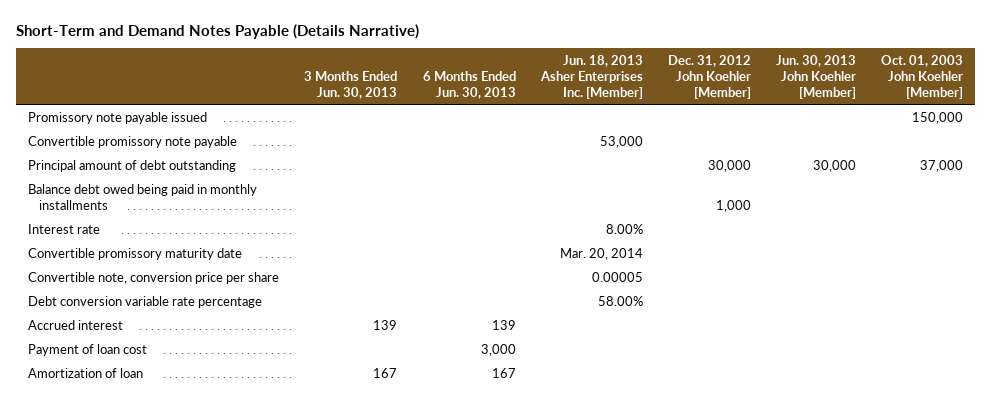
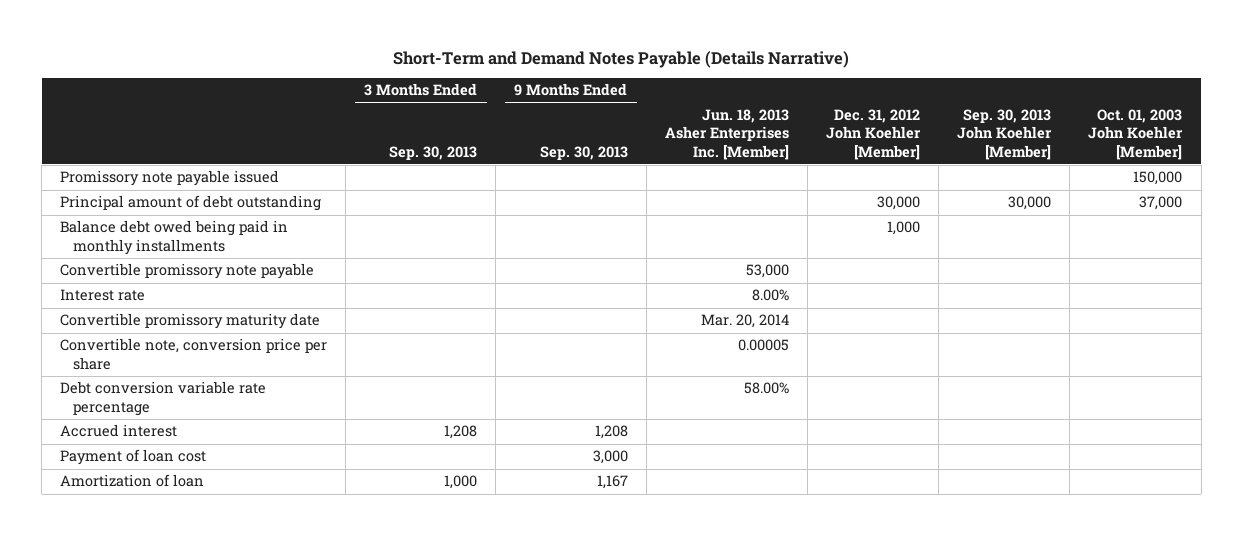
- | 3 Months Ended Jun. 30, 2013 | 6 Months Ended Jun. 30, 2013 | Jun. 18, 2013 Asher Enterprises Inc. [Member] | Dec. 31, 2012 John Koehler [Member] | Jun. 30, 2013 John Koehler [Member] | Oct. 01, 2003 John Koehler [Member]
+ | 3 Months Ended Sep. 30, 2013 | 9 Months Ended Sep. 30, 2013 | Jun. 18, 2013 Asher Enterprises Inc. [Member] | Dec. 31, 2012 John Koehler [Member] | Sep. 30, 2013 John Koehler [Member] | Oct. 01, 2003 John Koehler [Member]
moved down: Convertible promissory note payable | | | 53,000 | | |

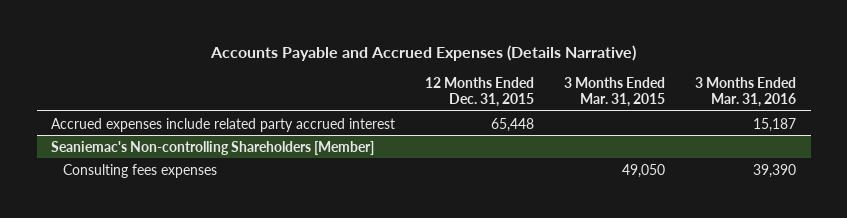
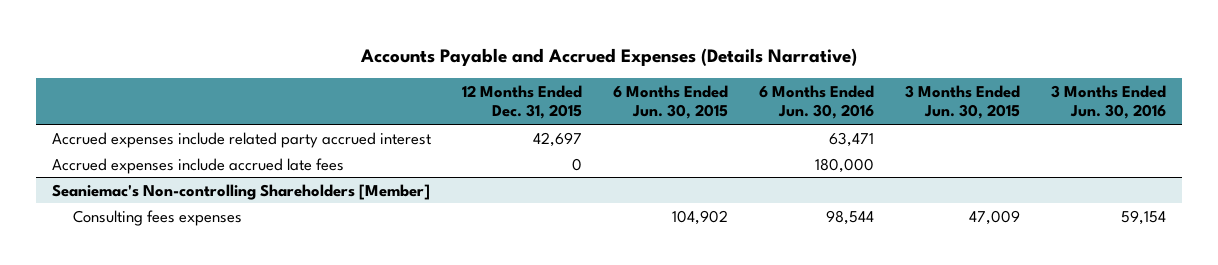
- | 12 Months Ended Dec. 31, 2015 | 3 Months Ended Mar. 31, 2015 | 3 Months Ended Mar. 31, 2016
+ | 12 Months Ended Dec. 31, 2015 | 6 Months Ended Jun. 30, 2015 | 6 Months Ended Jun. 30, 2016 | 3 Months Ended Jun. 30, 2015 | 3 Months Ended Jun. 30, 2016
- Accrued expenses include related party accrued interest | 65,448 | | 15,187
+ Accrued expenses include related party accrued interest | 42,697 | | 63,471 | |
+ Accrued expenses include accrued late fees | 0 | | 180,000 | |

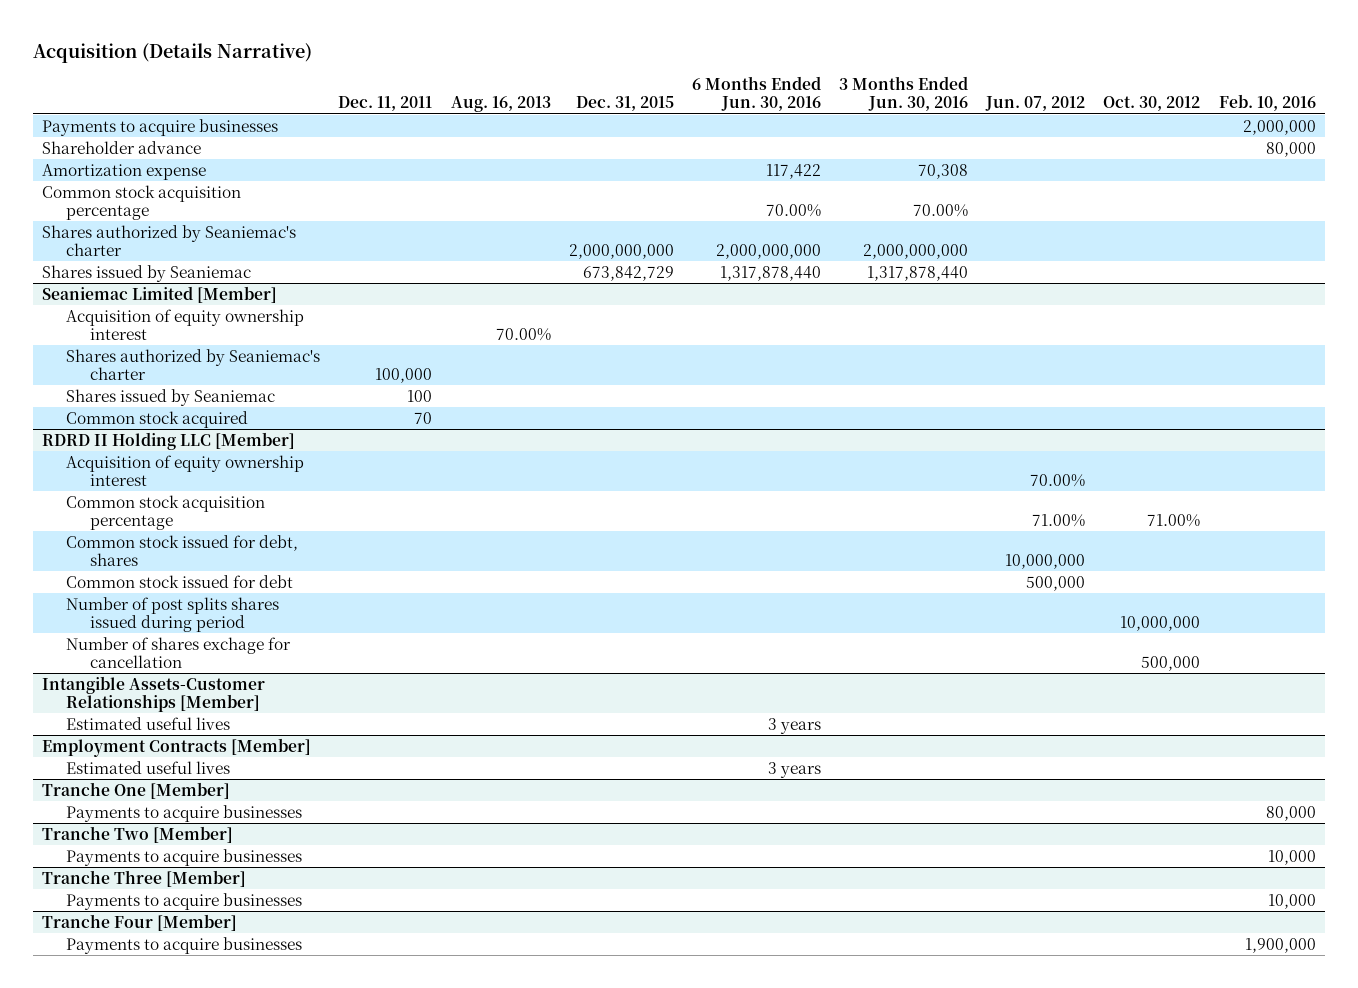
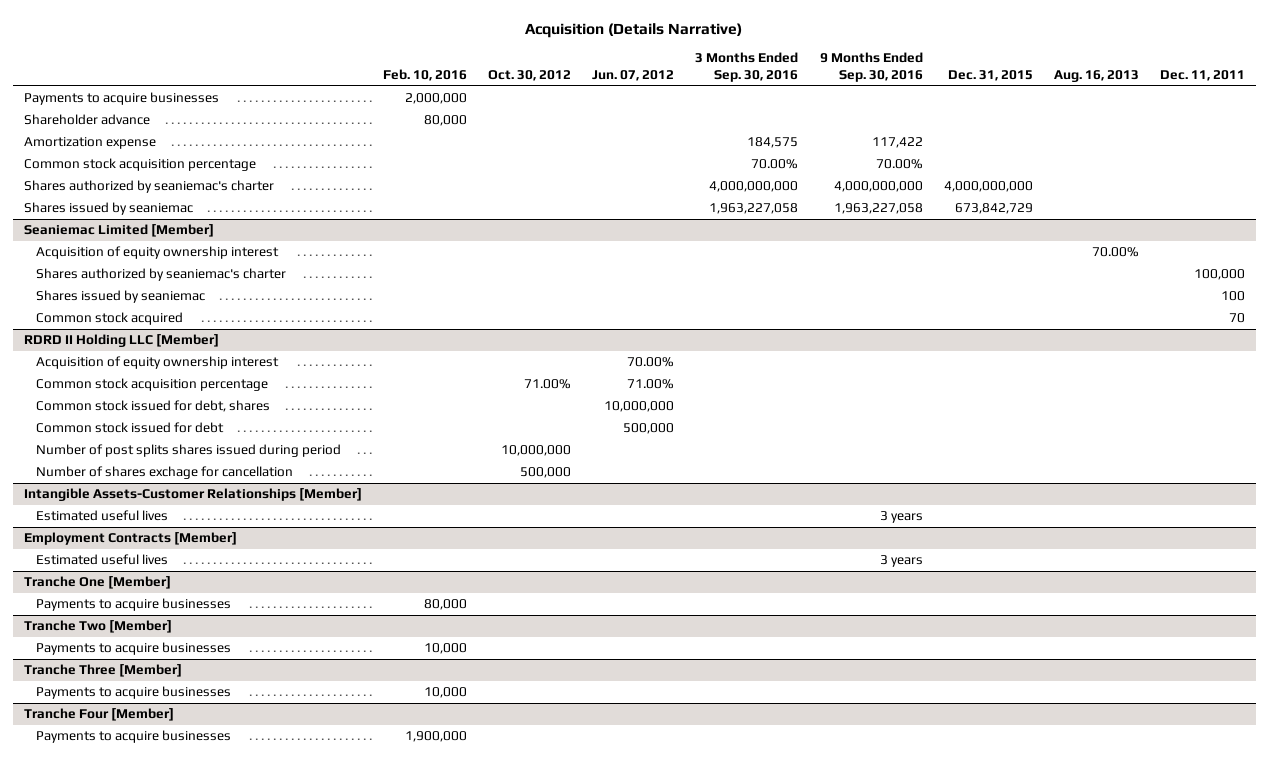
- | Dec. 11, 2011 | Aug. 16, 2013 | Dec. 31, 2015 | 6 Months Ended Jun. 30, 2016 | 3 Months Ended Jun. 30, 2016 | Jun. 07, 2012 | Oct. 30, 2012 | Feb. 10, 2016
+ | Feb. 10, 2016 | Oct. 30, 2012 | Jun. 07, 2012 | 3 Months Ended Sep. 30, 2016 | 9 Months Ended Sep. 30, 2016 | Dec. 31, 2015 | Aug. 16, 2013 | Dec. 11, 2011
- Shares authorized by Seaniemac's charter | | | 2,000,000,000 | 2,000,000,000 | 2,000,000,000 | | |
- Shares issued by Seaniemac | | | 673,842,729 | 1,317,878,440 | 1,317,878,440 | | |
+ Shares authorized by seaniemac's charter | | | | 4,000,000,000 | 4,000,000,000 | 4,000,000,000 | |
+ Shares issued by seaniemac | | | | 1,963,227,058 | 1,963,227,058 | 673,842,729 | |
@ Seaniemac Limited [Member]
- Shares authorized by Seaniemac's charter | 100,000 | | | | | | |
- Shares issued by Seaniemac | 100 | | | | | | |
+ Shares authorized by seaniemac's charter | | | | | | | | 100,000
+ Shares issued by seaniemac | | | | | | | | 100

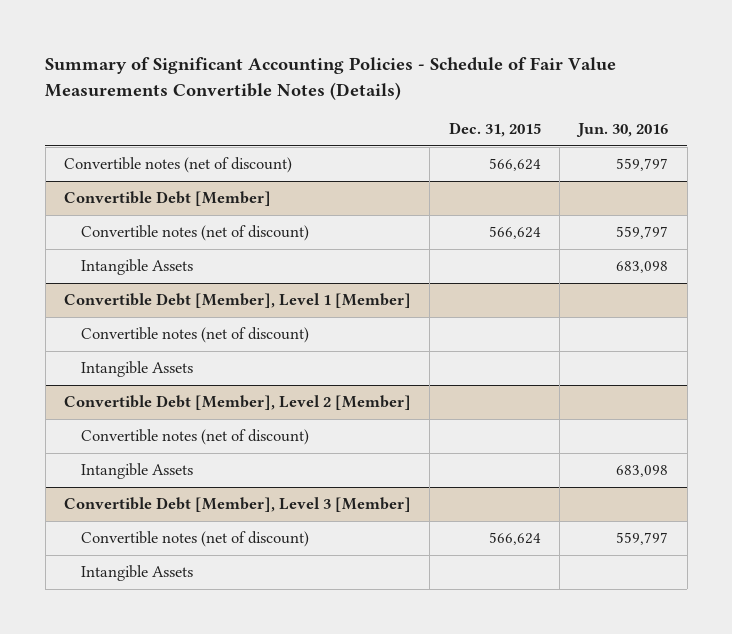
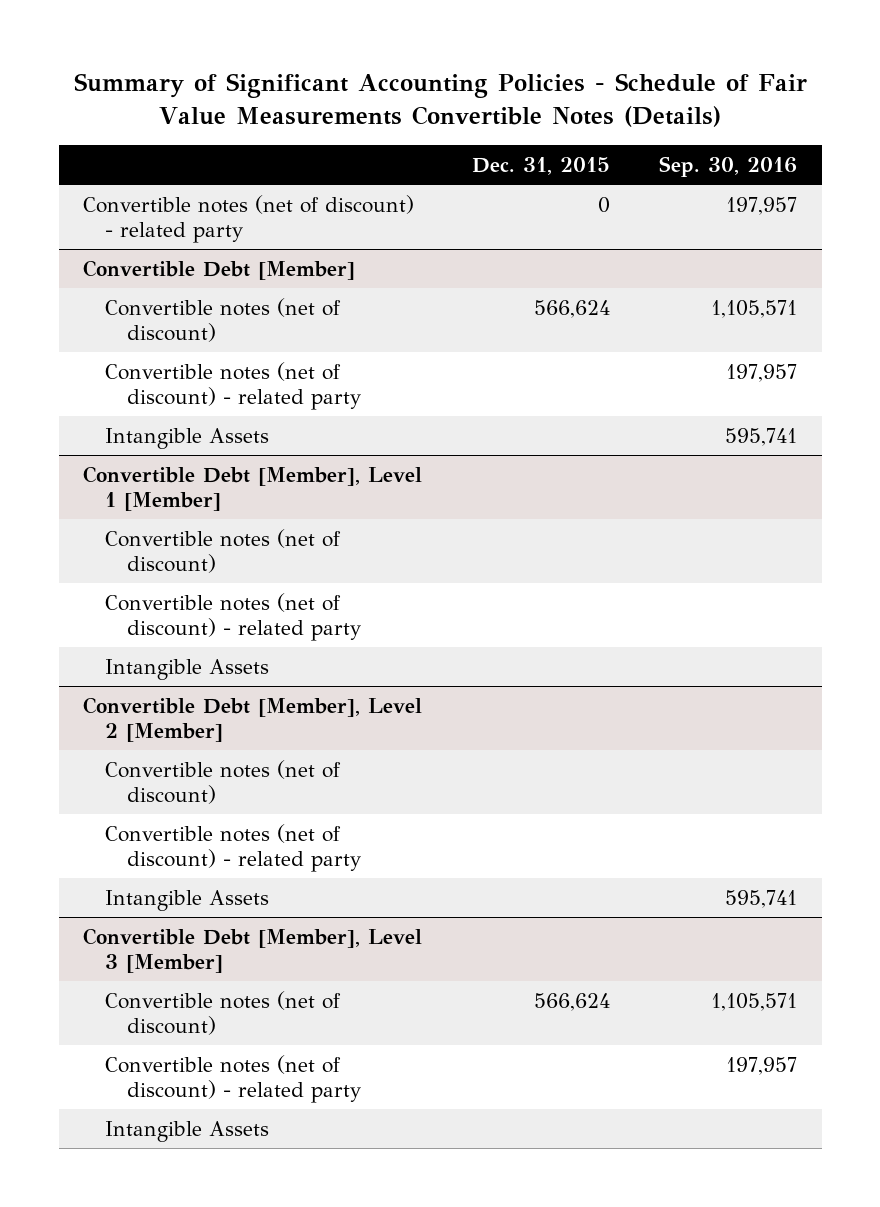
- | Dec. 31, 2015 | Jun. 30, 2016
+ | Dec. 31, 2015 | Sep. 30, 2016
- Convertible notes (net of discount) | 566,624 | 559,797
+ Convertible notes (net of discount) - related party | 0 | 197,957
@ Convertible Debt [Member]
+ Convertible notes (net of discount) - related party | | 197,957
@ Convertible Debt [Member], Level 1 [Member]
+ Convertible notes (net of discount) - related party
@ Convertible Debt [Member], Level 2 [Member]
+ Convertible notes (net of discount) - related party
@ Convertible Debt [Member], Level 3 [Member]
+ Convertible notes (net of discount) - related party | | 197,957

